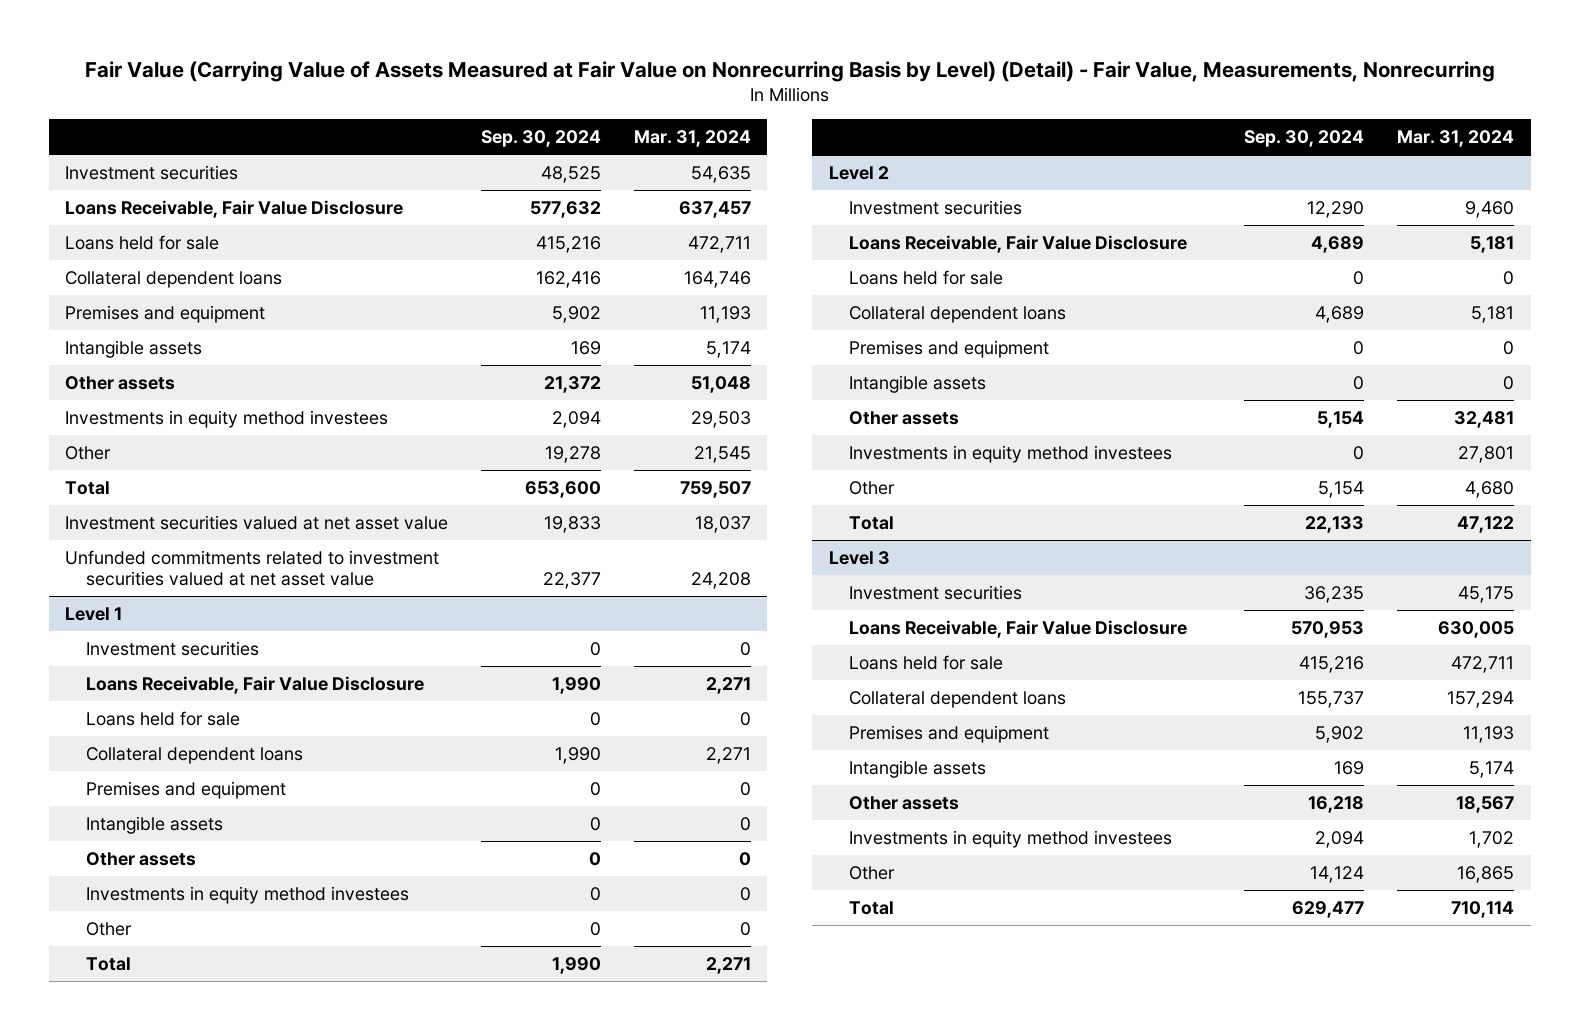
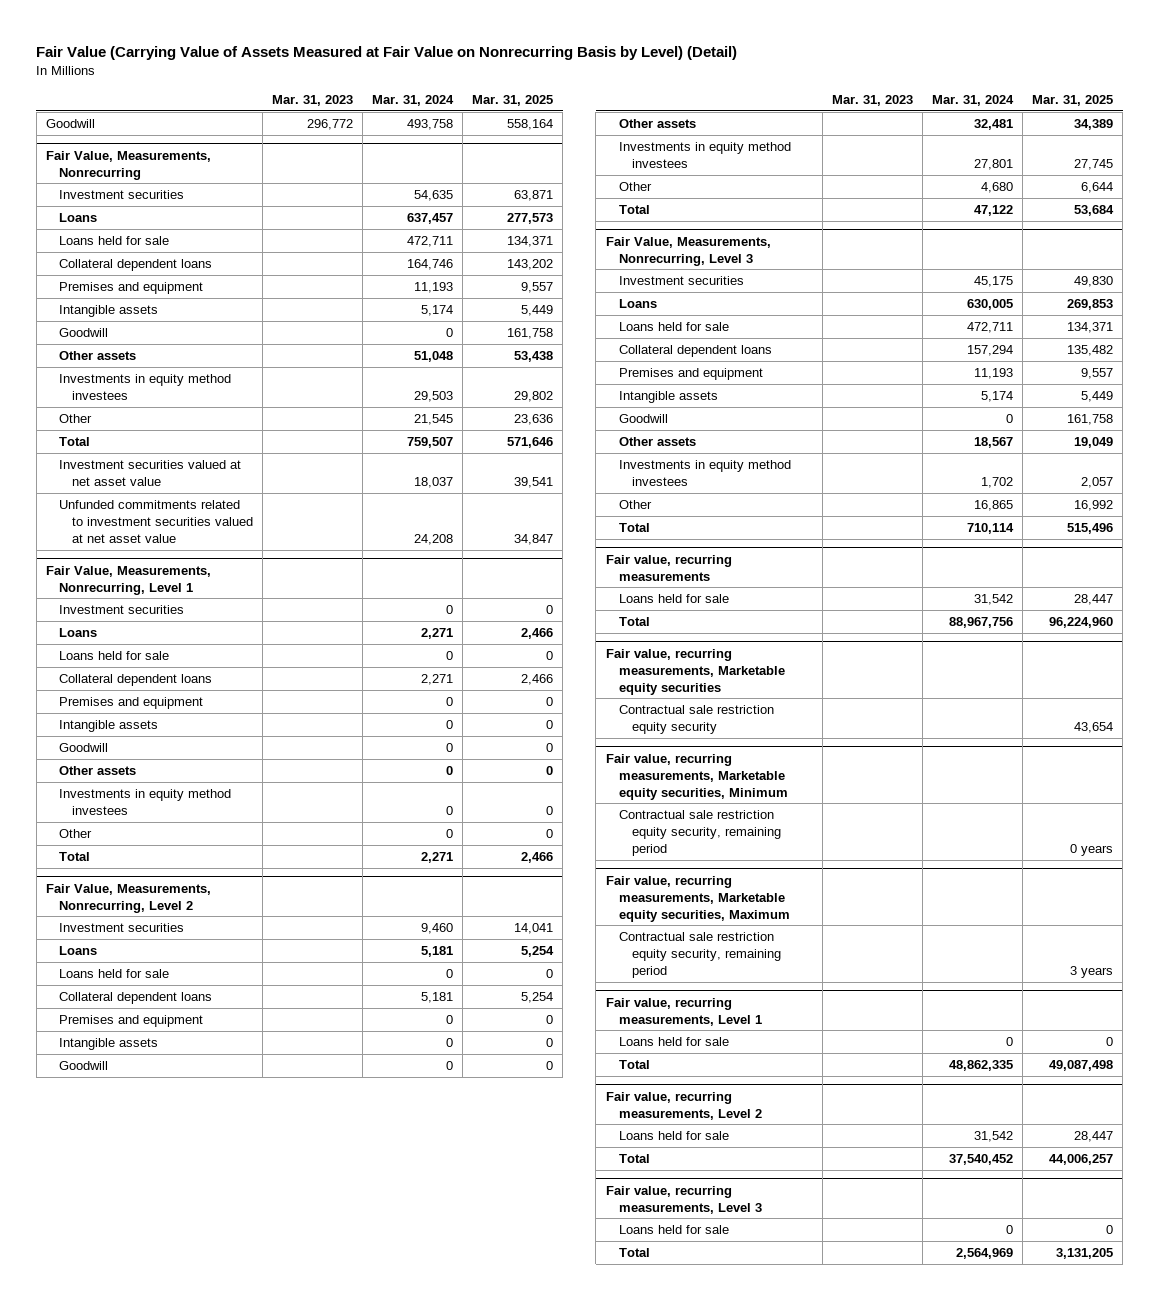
- Fair Value (Carrying Value of Assets Measured at Fair Value on Nonrecurring Basis by Level) (Detail) - Fair Value, Measurements, Nonrecurring
+ Fair Value (Carrying Value of Assets Measured at Fair Value on Nonrecurring Basis by Level) (Detail)
- | Sep. 30, 2024 | Mar. 31, 2024
+ | Mar. 31, 2023 | Mar. 31, 2024 | Mar. 31, 2025
+ Goodwill | 296,772 | 493,758 | 558,164
+ Fair Value, Measurements, Nonrecurring
- Loans Receivable, Fair Value Disclosure | 577,632 | 637,457
+ Loans | | 637,457 | 277,573
+ Goodwill | | 0 | 161,758
- Level 1
+ Fair Value, Measurements, Nonrecurring, Level 1
- Loans Receivable, Fair Value Disclosure | 1,990 | 2,271
+ Loans | | 2,271 | 2,466
+ Goodwill | | 0 | 0
- Level 2
+ Fair Value, Measurements, Nonrecurring, Level 2
- Loans Receivable, Fair Value Disclosure | 4,689 | 5,181
+ Loans | | 5,181 | 5,254
+ Goodwill | | 0 | 0
- Level 3
+ Fair Value, Measurements, Nonrecurring, Level 3
- Loans Receivable, Fair Value Disclosure | 570,953 | 630,005
+ Loans | | 630,005 | 269,853
+ Goodwill | | 0 | 161,758
+ Fair value, recurring measurements
+ Loans held for sale | | 31,542 | 28,447
+ Total | | 88,967,756 | 96,224,960
+ Fair value, recurring measurements, Marketable equity securities
+ Contractual sale restriction equity security | | | 43,654
+ Fair value, recurring measurements, Marketable equity securities, Minimum
+ Contractual sale restriction equity security, remaining period | | | 0 years
+ Fair value, recurring measurements, Marketable equity securities, Maximum
+ Contractual sale restriction equity security, remaining period | | | 3 years
+ Fair value, recurring measurements, Level 1
+ Loans held for sale | | 0 | 0
+ Total | | 48,862,335 | 49,087,498
+ Fair value, recurring measurements, Level 2
+ Loans held for sale | | 31,542 | 28,447
+ Total | | 37,540,452 | 44,006,257
+ Fair value, recurring measurements, Level 3
+ Loans held for sale | | 0 | 0
+ Total | | 2,564,969 | 3,131,205

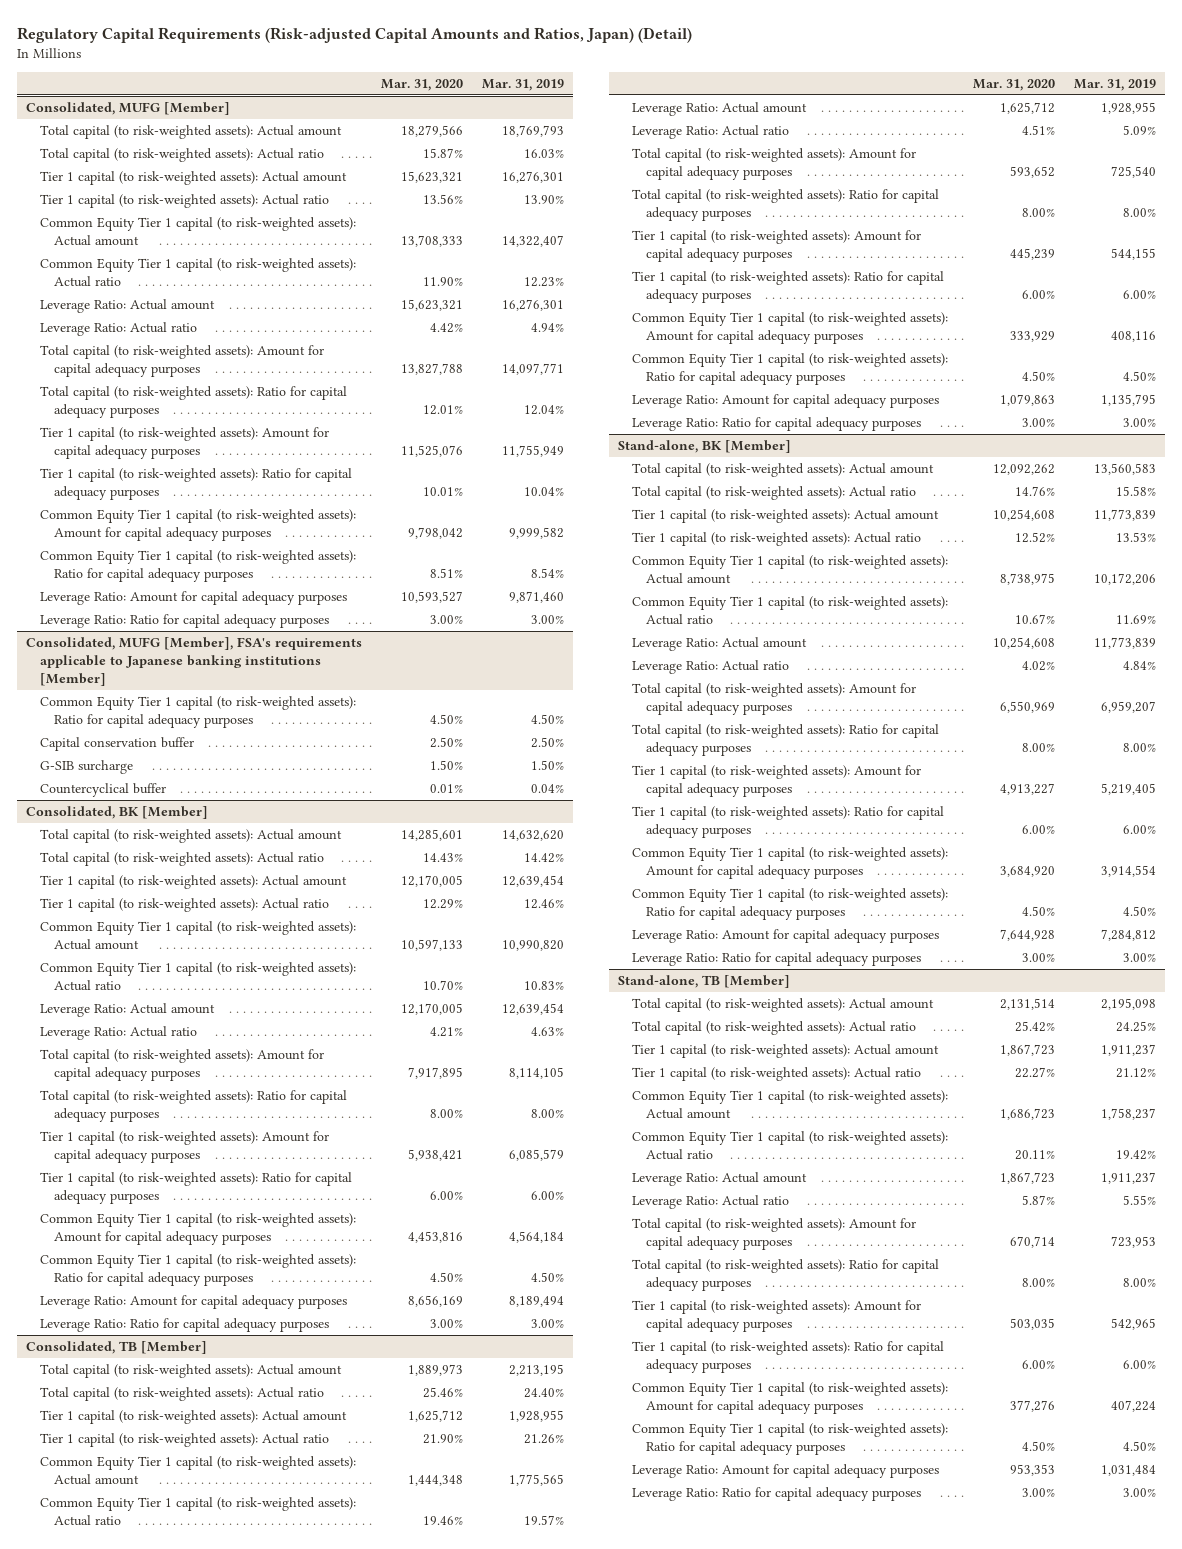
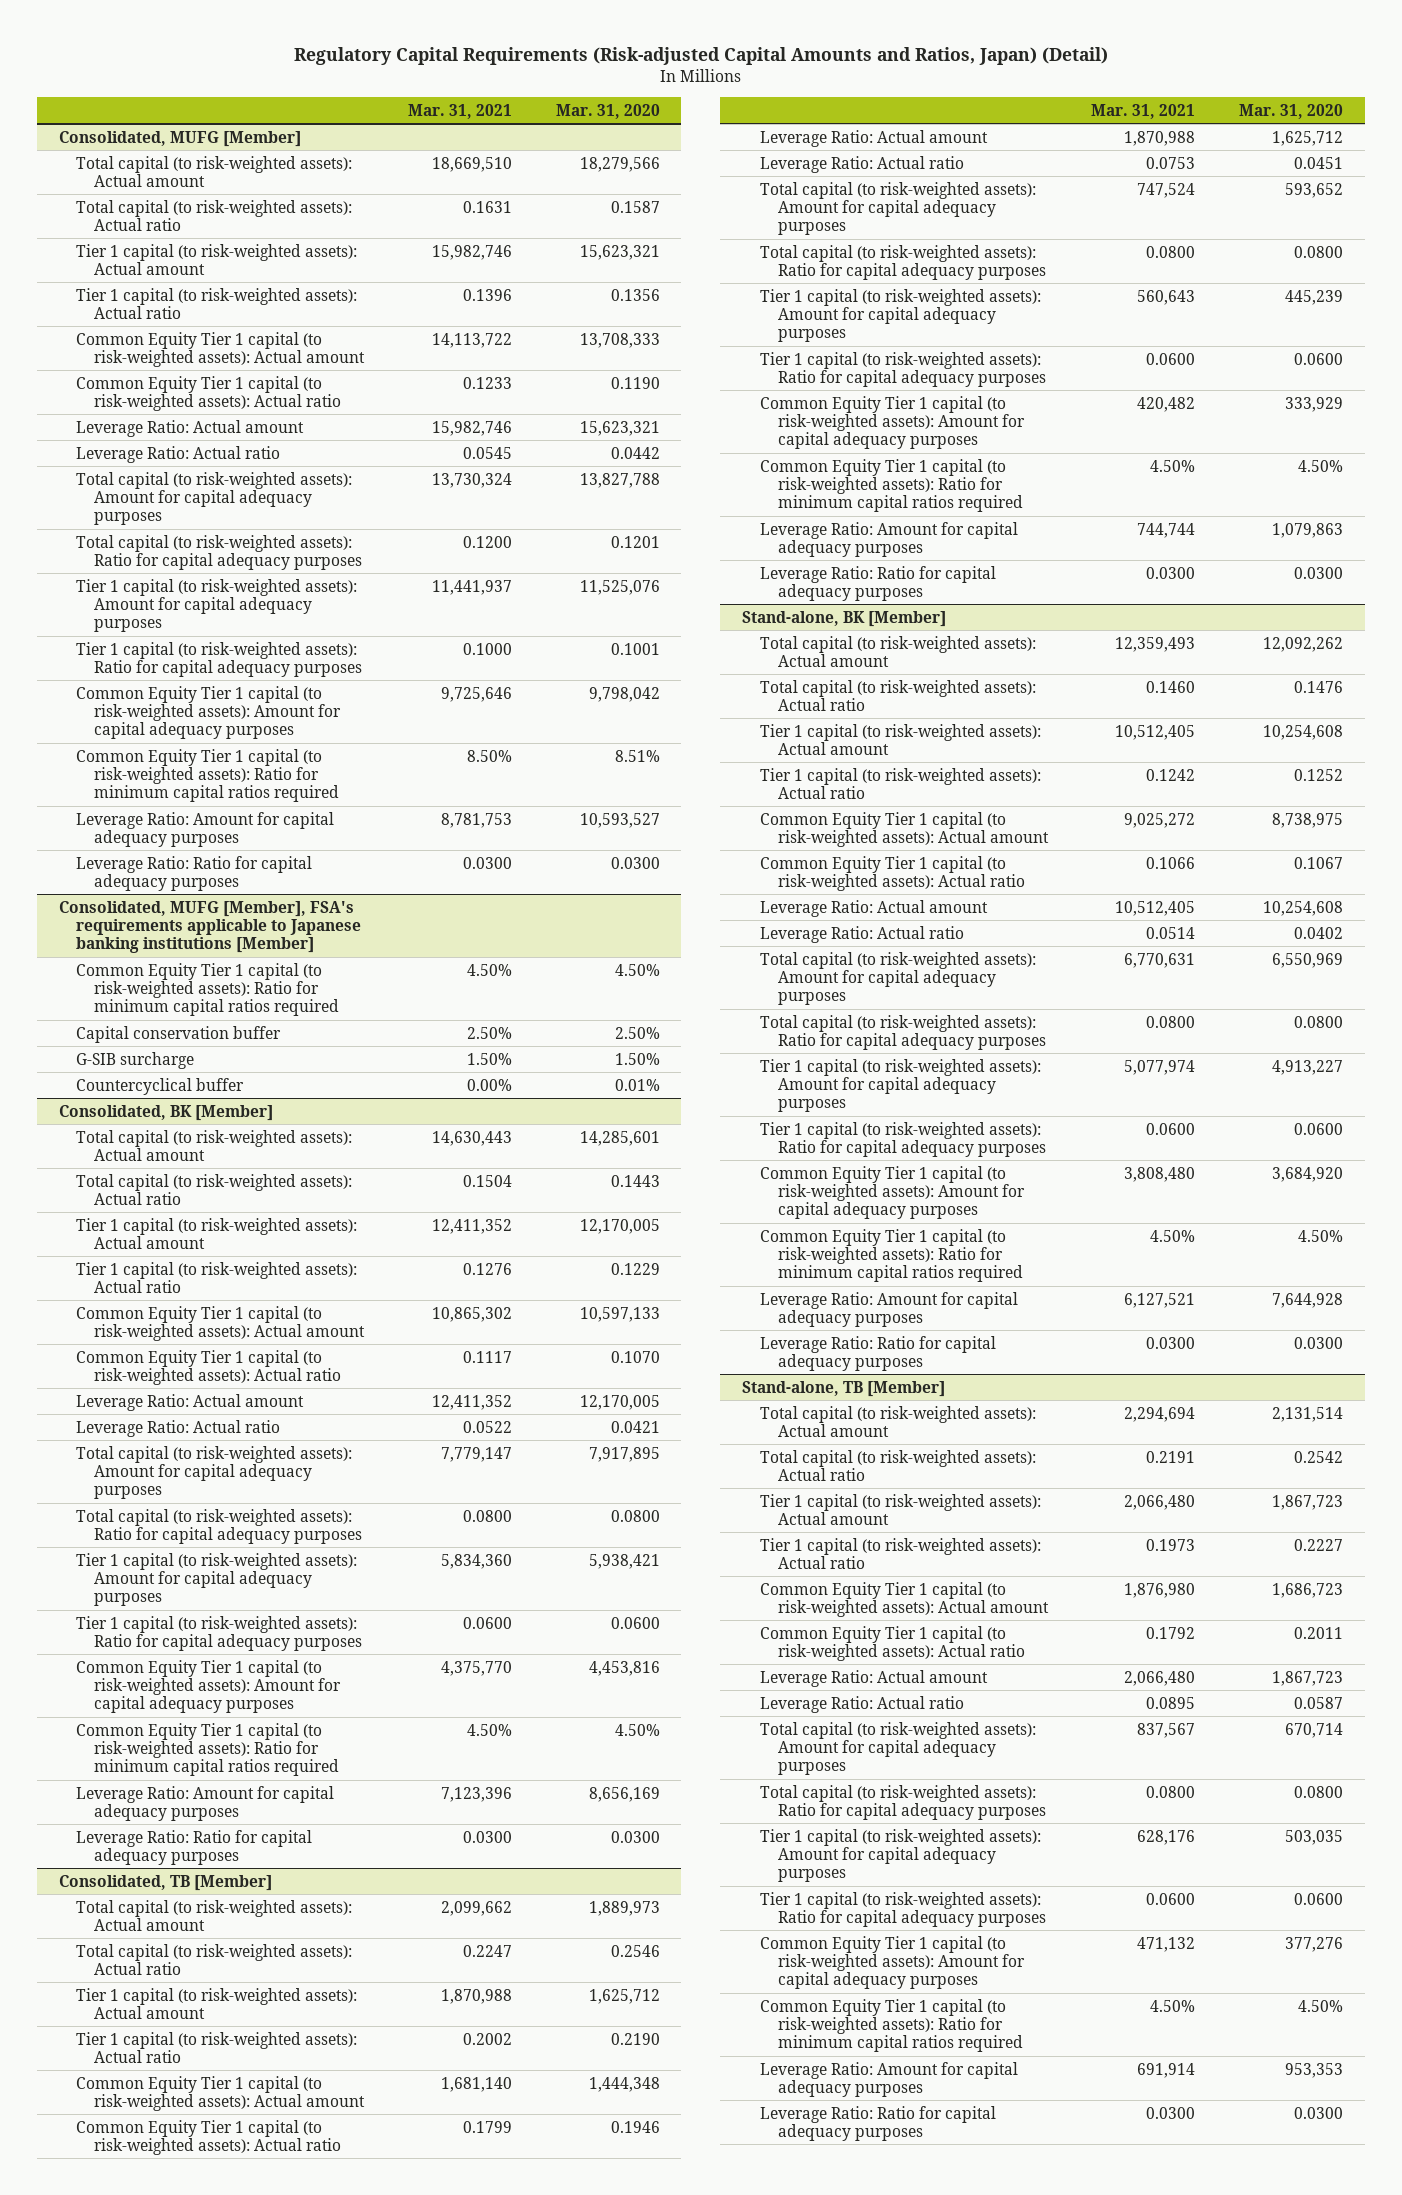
- | Mar. 31, 2020 | Mar. 31, 2019
+ | Mar. 31, 2021 | Mar. 31, 2020
@ Consolidated, MUFG [Member]
- Total capital (to risk-weighted assets): Actual ratio | 15.87% | 16.03%
+ Total capital (to risk-weighted assets): Actual ratio | 0.1631 | 0.1587
- Tier 1 capital (to risk-weighted assets): Actual ratio | 13.56% | 13.90%
+ Tier 1 capital (to risk-weighted assets): Actual ratio | 0.1396 | 0.1356
- Common Equity Tier 1 capital (to risk-weighted assets): Actual ratio | 11.90% | 12.23%
+ Common Equity Tier 1 capital (to risk-weighted assets): Actual ratio | 0.1233 | 0.1190
- Leverage Ratio: Actual ratio | 4.42% | 4.94%
+ Leverage Ratio: Actual ratio | 0.0545 | 0.0442
- Total capital (to risk-weighted assets): Ratio for capital adequacy purposes | 12.01% | 12.04%
+ Total capital (to risk-weighted assets): Ratio for capital adequacy purposes | 0.1200 | 0.1201
- Tier 1 capital (to risk-weighted assets): Ratio for capital adequacy purposes | 10.01% | 10.04%
+ Tier 1 capital (to risk-weighted assets): Ratio for capital adequacy purposes | 0.1000 | 0.1001
- Common Equity Tier 1 capital (to risk-weighted assets): Ratio for capital adequacy purposes | 8.51% | 8.54%
+ Common Equity Tier 1 capital (to risk-weighted assets): Ratio for minimum capital ratios required | 8.50% | 8.51%
- Leverage Ratio: Ratio for capital adequacy purposes | 3.00% | 3.00%
+ Leverage Ratio: Ratio for capital adequacy purposes | 0.0300 | 0.0300
@ Consolidated, MUFG [Member], FSA's requirements applicable to Japanese banking institutions [Member]
- Common Equity Tier 1 capital (to risk-weighted assets): Ratio for capital adequacy purposes | 4.50% | 4.50%
+ Common Equity Tier 1 capital (to risk-weighted assets): Ratio for minimum capital ratios required | 4.50% | 4.50%
@ Consolidated, BK [Member]
- Total capital (to risk-weighted assets): Actual ratio | 14.43% | 14.42%
+ Total capital (to risk-weighted assets): Actual ratio | 0.1504 | 0.1443
- Tier 1 capital (to risk-weighted assets): Actual ratio | 12.29% | 12.46%
+ Tier 1 capital (to risk-weighted assets): Actual ratio | 0.1276 | 0.1229
- Common Equity Tier 1 capital (to risk-weighted assets): Actual ratio | 10.70% | 10.83%
+ Common Equity Tier 1 capital (to risk-weighted assets): Actual ratio | 0.1117 | 0.1070
- Leverage Ratio: Actual ratio | 4.21% | 4.63%
+ Leverage Ratio: Actual ratio | 0.0522 | 0.0421
- Total capital (to risk-weighted assets): Ratio for capital adequacy purposes | 8.00% | 8.00%
+ Total capital (to risk-weighted assets): Ratio for capital adequacy purposes | 0.0800 | 0.0800
- Tier 1 capital (to risk-weighted assets): Ratio for capital adequacy purposes | 6.00% | 6.00%
+ Tier 1 capital (to risk-weighted assets): Ratio for capital adequacy purposes | 0.0600 | 0.0600
- Common Equity Tier 1 capital (to risk-weighted assets): Ratio for capital adequacy purposes | 4.50% | 4.50%
+ Common Equity Tier 1 capital (to risk-weighted assets): Ratio for minimum capital ratios required | 4.50% | 4.50%
- Leverage Ratio: Ratio for capital adequacy purposes | 3.00% | 3.00%
+ Leverage Ratio: Ratio for capital adequacy purposes | 0.0300 | 0.0300
@ Consolidated, TB [Member]
- Total capital (to risk-weighted assets): Actual ratio | 25.46% | 24.40%
+ Total capital (to risk-weighted assets): Actual ratio | 0.2247 | 0.2546
- Tier 1 capital (to risk-weighted assets): Actual ratio | 21.90% | 21.26%
+ Tier 1 capital (to risk-weighted assets): Actual ratio | 0.2002 | 0.2190
- Common Equity Tier 1 capital (to risk-weighted assets): Actual ratio | 19.46% | 19.57%
+ Common Equity Tier 1 capital (to risk-weighted assets): Actual ratio | 0.1799 | 0.1946
- Leverage Ratio: Actual ratio | 4.51% | 5.09%
+ Leverage Ratio: Actual ratio | 0.0753 | 0.0451
- Total capital (to risk-weighted assets): Ratio for capital adequacy purposes | 8.00% | 8.00%
+ Total capital (to risk-weighted assets): Ratio for capital adequacy purposes | 0.0800 | 0.0800
- Tier 1 capital (to risk-weighted assets): Ratio for capital adequacy purposes | 6.00% | 6.00%
+ Tier 1 capital (to risk-weighted assets): Ratio for capital adequacy purposes | 0.0600 | 0.0600
- Common Equity Tier 1 capital (to risk-weighted assets): Ratio for capital adequacy purposes | 4.50% | 4.50%
+ Common Equity Tier 1 capital (to risk-weighted assets): Ratio for minimum capital ratios required | 4.50% | 4.50%
- Leverage Ratio: Ratio for capital adequacy purposes | 3.00% | 3.00%
+ Leverage Ratio: Ratio for capital adequacy purposes | 0.0300 | 0.0300
@ Stand-alone, BK [Member]
- Total capital (to risk-weighted assets): Actual ratio | 14.76% | 15.58%
+ Total capital (to risk-weighted assets): Actual ratio | 0.1460 | 0.1476
- Tier 1 capital (to risk-weighted assets): Actual ratio | 12.52% | 13.53%
+ Tier 1 capital (to risk-weighted assets): Actual ratio | 0.1242 | 0.1252
- Common Equity Tier 1 capital (to risk-weighted assets): Actual ratio | 10.67% | 11.69%
+ Common Equity Tier 1 capital (to risk-weighted assets): Actual ratio | 0.1066 | 0.1067
- Leverage Ratio: Actual ratio | 4.02% | 4.84%
+ Leverage Ratio: Actual ratio | 0.0514 | 0.0402
- Total capital (to risk-weighted assets): Ratio for capital adequacy purposes | 8.00% | 8.00%
+ Total capital (to risk-weighted assets): Ratio for capital adequacy purposes | 0.0800 | 0.0800
- Tier 1 capital (to risk-weighted assets): Ratio for capital adequacy purposes | 6.00% | 6.00%
+ Tier 1 capital (to risk-weighted assets): Ratio for capital adequacy purposes | 0.0600 | 0.0600
- Common Equity Tier 1 capital (to risk-weighted assets): Ratio for capital adequacy purposes | 4.50% | 4.50%
+ Common Equity Tier 1 capital (to risk-weighted assets): Ratio for minimum capital ratios required | 4.50% | 4.50%
- Leverage Ratio: Ratio for capital adequacy purposes | 3.00% | 3.00%
+ Leverage Ratio: Ratio for capital adequacy purposes | 0.0300 | 0.0300
@ Stand-alone, TB [Member]
- Total capital (to risk-weighted assets): Actual ratio | 25.42% | 24.25%
+ Total capital (to risk-weighted assets): Actual ratio | 0.2191 | 0.2542
- Tier 1 capital (to risk-weighted assets): Actual ratio | 22.27% | 21.12%
+ Tier 1 capital (to risk-weighted assets): Actual ratio | 0.1973 | 0.2227
- Common Equity Tier 1 capital (to risk-weighted assets): Actual ratio | 20.11% | 19.42%
+ Common Equity Tier 1 capital (to risk-weighted assets): Actual ratio | 0.1792 | 0.2011
- Leverage Ratio: Actual ratio | 5.87% | 5.55%
+ Leverage Ratio: Actual ratio | 0.0895 | 0.0587
- Total capital (to risk-weighted assets): Ratio for capital adequacy purposes | 8.00% | 8.00%
+ Total capital (to risk-weighted assets): Ratio for capital adequacy purposes | 0.0800 | 0.0800
- Tier 1 capital (to risk-weighted assets): Ratio for capital adequacy purposes | 6.00% | 6.00%
+ Tier 1 capital (to risk-weighted assets): Ratio for capital adequacy purposes | 0.0600 | 0.0600
- Common Equity Tier 1 capital (to risk-weighted assets): Ratio for capital adequacy purposes | 4.50% | 4.50%
+ Common Equity Tier 1 capital (to risk-weighted assets): Ratio for minimum capital ratios required | 4.50% | 4.50%
- Leverage Ratio: Ratio for capital adequacy purposes | 3.00% | 3.00%
+ Leverage Ratio: Ratio for capital adequacy purposes | 0.0300 | 0.0300

